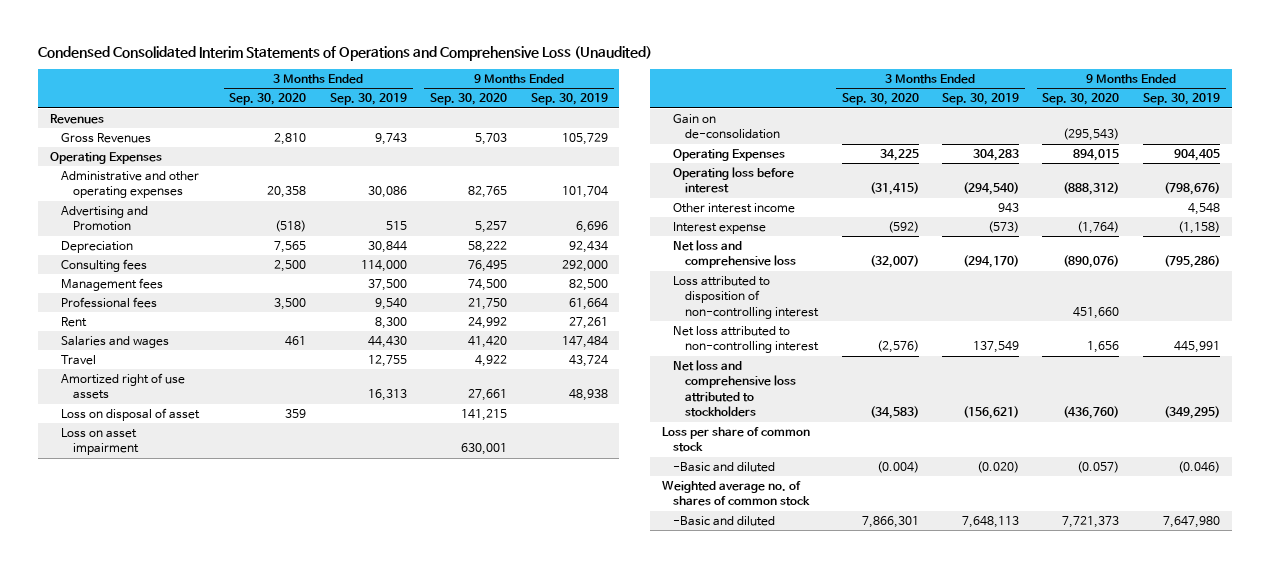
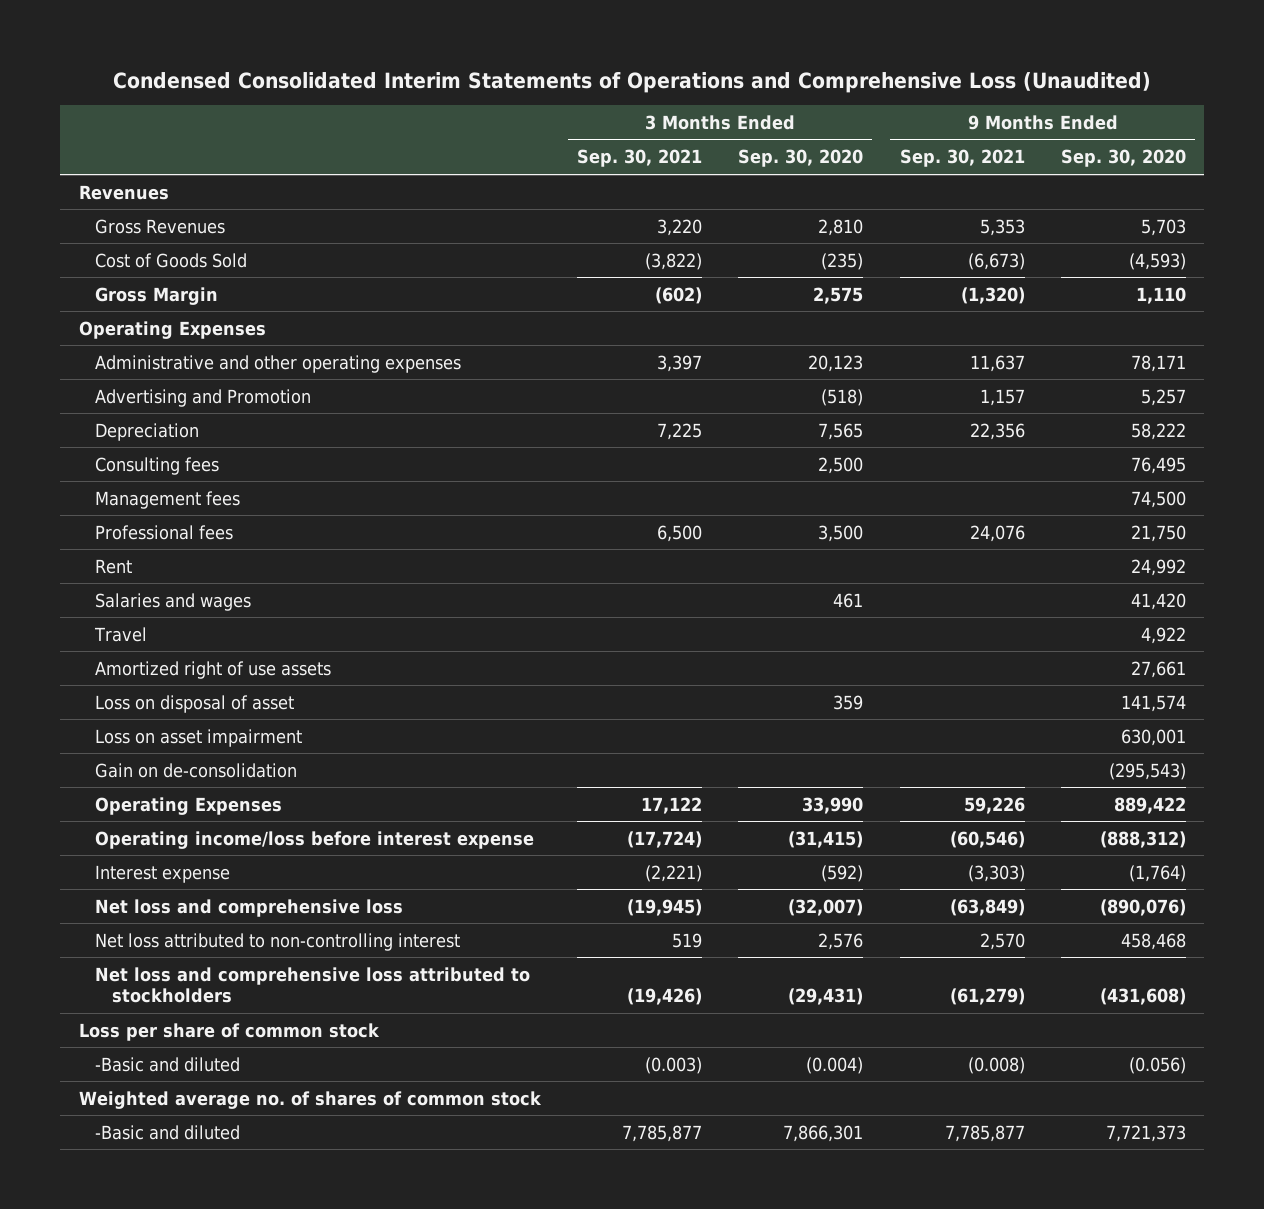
- | 3 Months Ended Sep. 30, 2020 | 3 Months Ended Sep. 30, 2019 | 9 Months Ended Sep. 30, 2020 | 9 Months Ended Sep. 30, 2019
+ | 3 Months Ended Sep. 30, 2021 | 3 Months Ended Sep. 30, 2020 | 9 Months Ended Sep. 30, 2021 | 9 Months Ended Sep. 30, 2020
+ Cost of Goods Sold | (3,822) | (235) | (6,673) | (4,593)
+ Gross Margin | (602) | 2,575 | (1,320) | 1,110
- Administrative and other operating expenses | 20,358 | 30,086 | 82,765 | 101,704
+ Administrative and other operating expenses | 3,397 | 20,123 | 11,637 | 78,171
- Loss on disposal of asset | 359 | | 141,215 |
+ Loss on disposal of asset | | 359 | | 141,574
- Operating Expenses | 34,225 | 304,283 | 894,015 | 904,405
- Operating loss before interest | (31,415) | (294,540) | (888,312) | (798,676)
- Other interest income | | 943 | | 4,548
+ Operating Expenses | 17,122 | 33,990 | 59,226 | 889,422
+ Operating income/loss before interest expense | (17,724) | (31,415) | (60,546) | (888,312)
- Loss attributed to disposition of non-controlling interest | | | 451,660 |
- Net loss attributed to non-controlling interest | (2,576) | 137,549 | 1,656 | 445,991
- Net loss and comprehensive loss attributed to stockholders | (34,583) | (156,621) | (436,760) | (349,295)
+ Net loss attributed to non-controlling interest | 519 | 2,576 | 2,570 | 458,468
+ Net loss and comprehensive loss attributed to stockholders | (19,426) | (29,431) | (61,279) | (431,608)
- -Basic and diluted | (0.004) | (0.020) | (0.057) | (0.046)
+ -Basic and diluted | (0.003) | (0.004) | (0.008) | (0.056)

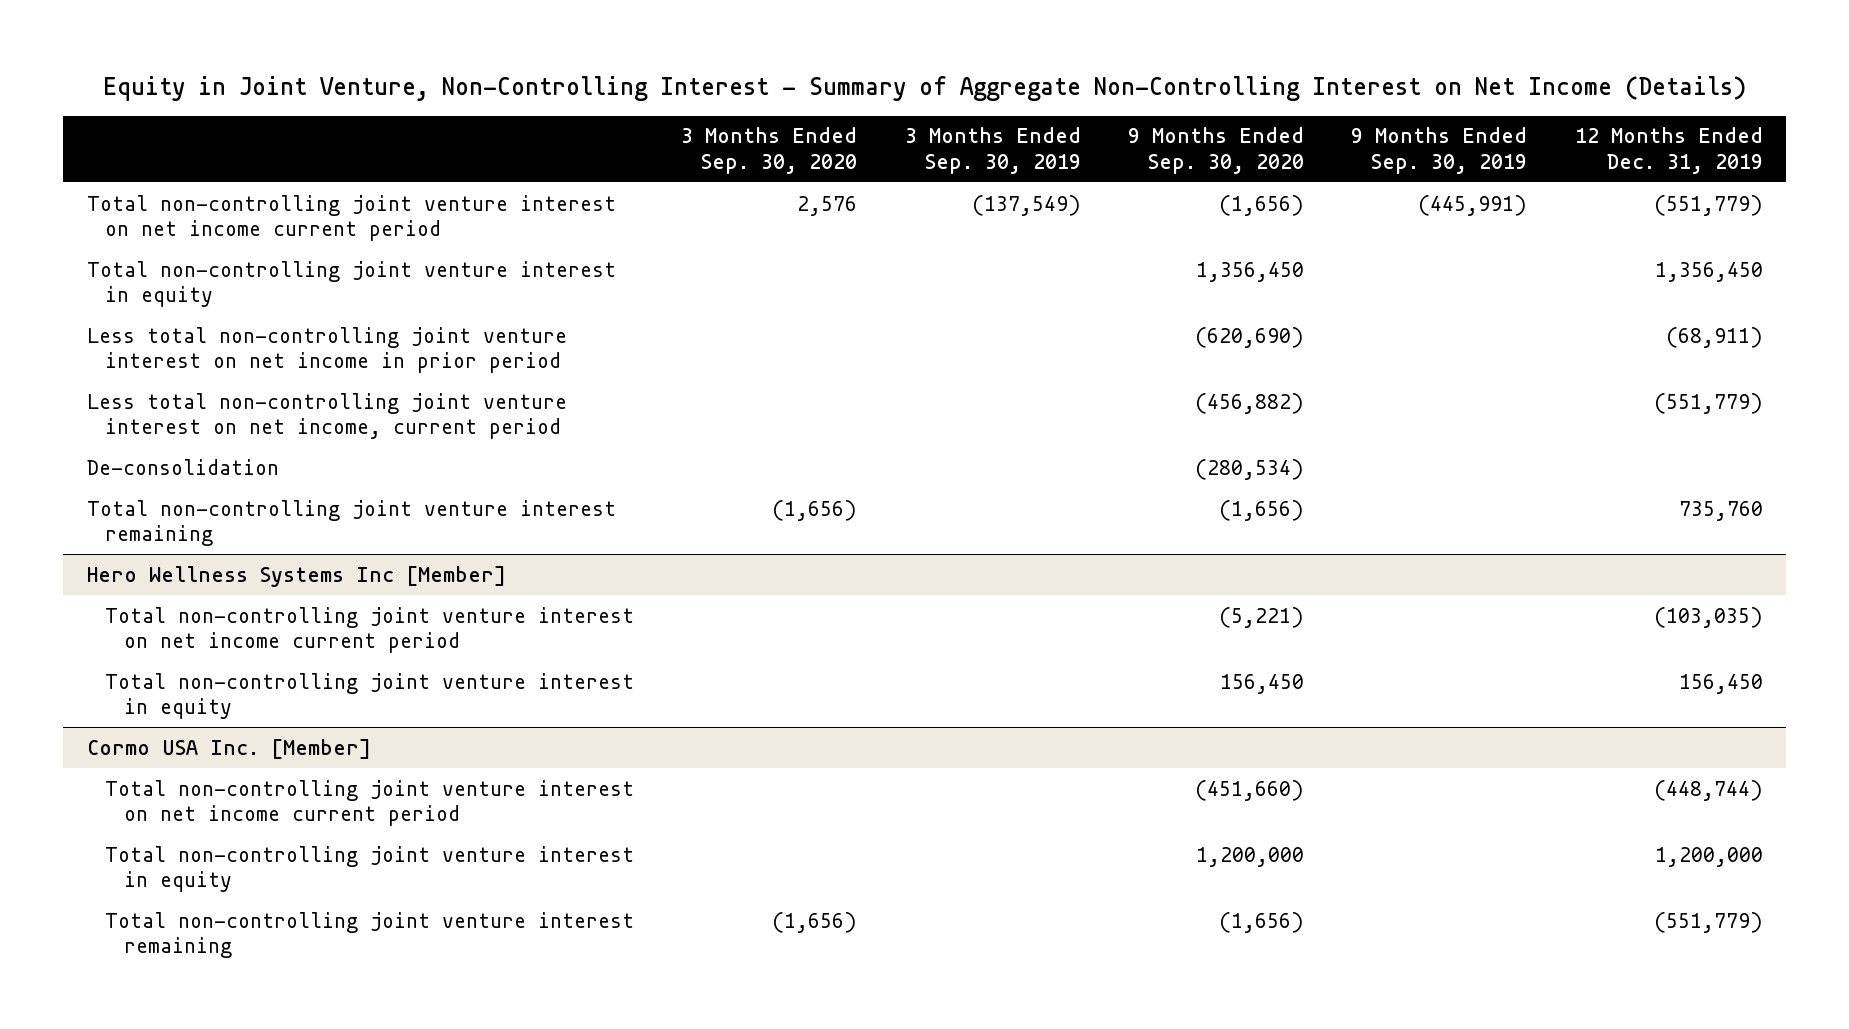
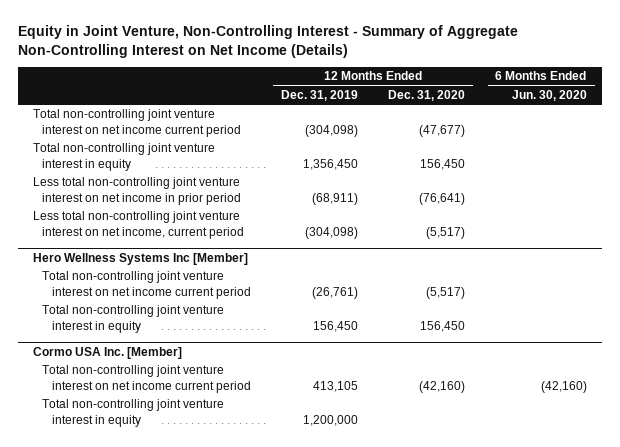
- | 3 Months Ended Sep. 30, 2020 | 3 Months Ended Sep. 30, 2019 | 9 Months Ended Sep. 30, 2020 | 9 Months Ended Sep. 30, 2019 | 12 Months Ended Dec. 31, 2019
+ | 12 Months Ended Dec. 31, 2019 | 12 Months Ended Dec. 31, 2020 | 6 Months Ended Jun. 30, 2020
- Total non-controlling joint venture interest on net income current period | 2,576 | (137,549) | (1,656) | (445,991) | (551,779)
+ Total non-controlling joint venture interest on net income current period | (304,098) | (47,677) |
- Less total non-controlling joint venture interest on net income, current period | | | (456,882) | | (551,779)
- De-consolidation | | | (280,534) | |
- Total non-controlling joint venture interest remaining | (1,656) | | (1,656) | | 735,760
+ Less total non-controlling joint venture interest on net income, current period | (304,098) | (5,517) |
@ Hero Wellness Systems Inc [Member]
- Total non-controlling joint venture interest on net income current period | | | (5,221) | | (103,035)
+ Total non-controlling joint venture interest on net income current period | (26,761) | (5,517) |
@ Cormo USA Inc. [Member]
- Total non-controlling joint venture interest on net income current period | | | (451,660) | | (448,744)
+ Total non-controlling joint venture interest on net income current period | 413,105 | (42,160) | (42,160)
- Total non-controlling joint venture interest remaining | (1,656) | | (1,656) | | (551,779)

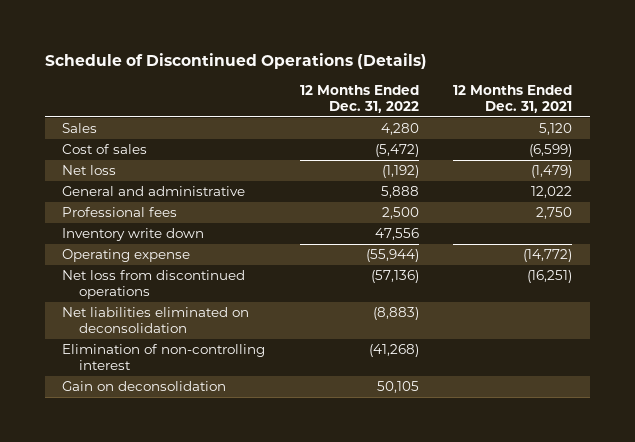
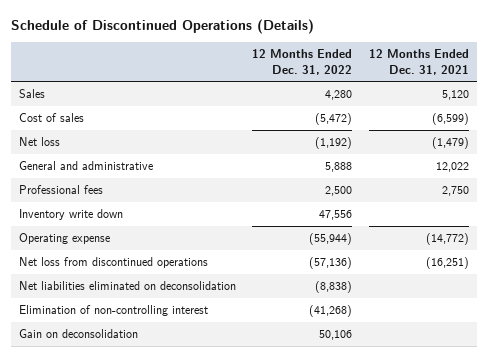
- Net liabilities eliminated on deconsolidation | (8,883) |
+ Net liabilities eliminated on deconsolidation | (8,838) |
- Gain on deconsolidation | 50,105 |
+ Gain on deconsolidation | 50,106 |

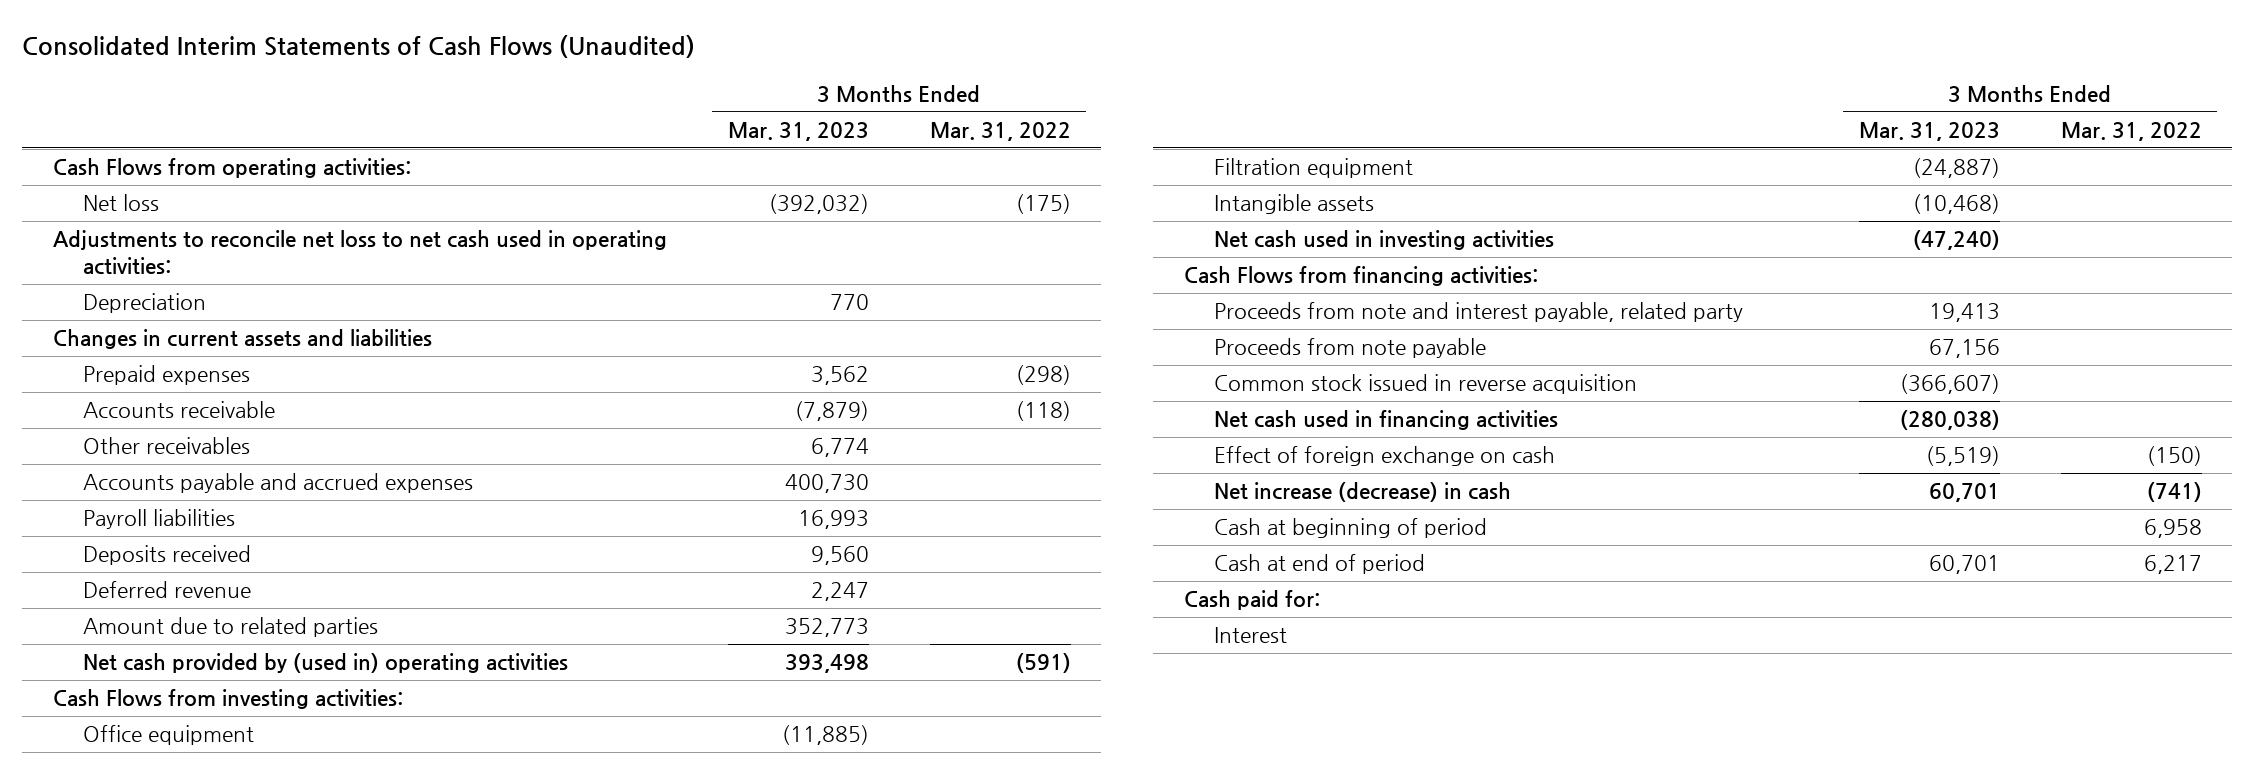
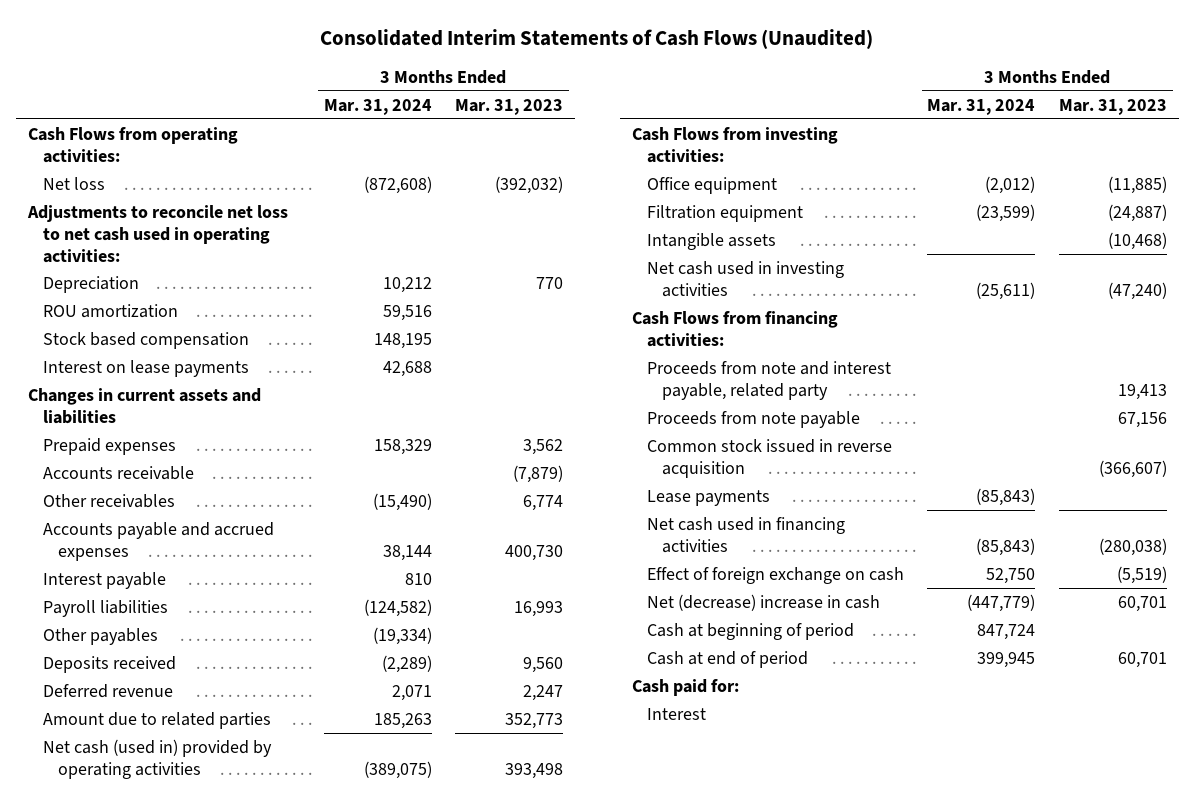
- | 3 Months Ended Mar. 31, 2023 | 3 Months Ended Mar. 31, 2022
+ | 3 Months Ended Mar. 31, 2024 | 3 Months Ended Mar. 31, 2023
+ ROU amortization | 59,516 |
+ Stock based compensation | 148,195 |
+ Interest on lease payments | 42,688 |
+ Interest payable | 810 |
+ Other payables | (19,334) |
- Net cash provided by (used in) operating activities | 393,498 | (591)
+ Net cash (used in) provided by operating activities | (389,075) | 393,498
+ Lease payments | (85,843) |
- Net increase (decrease) in cash | 60,701 | (741)
+ Net (decrease) increase in cash | (447,779) | 60,701

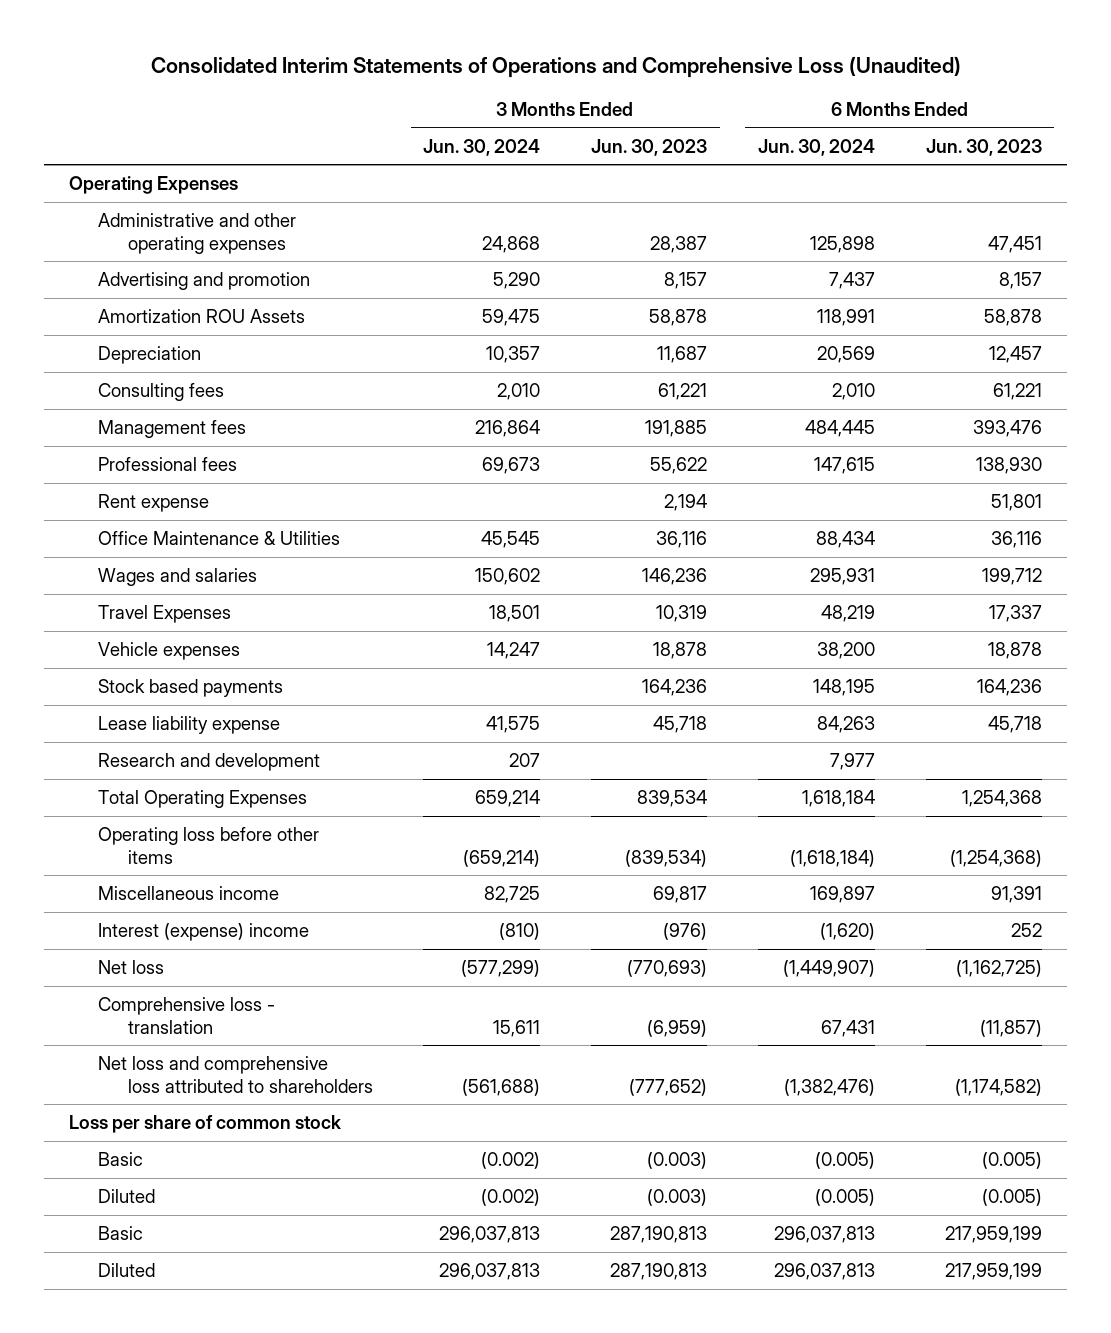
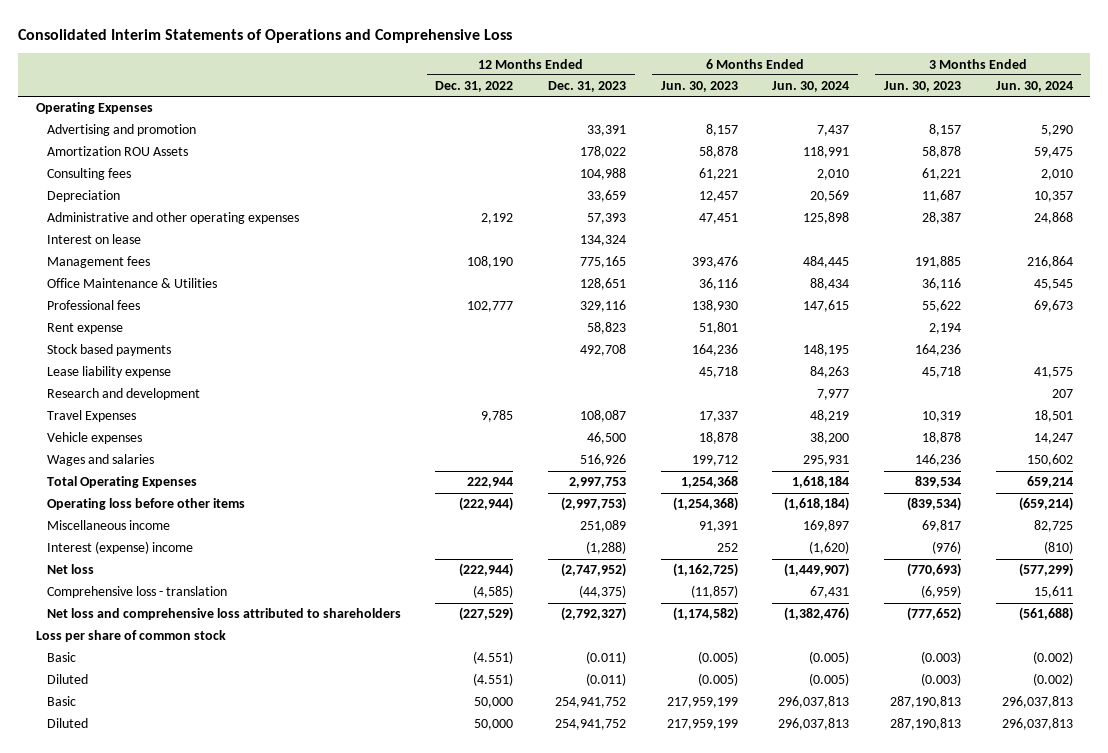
- Consolidated Interim Statements of Operations and Comprehensive Loss (Unaudited)
+ Consolidated Interim Statements of Operations and Comprehensive Loss
- | 3 Months Ended Jun. 30, 2024 | 3 Months Ended Jun. 30, 2023 | 6 Months Ended Jun. 30, 2024 | 6 Months Ended Jun. 30, 2023
+ | 12 Months Ended Dec. 31, 2022 | 12 Months Ended Dec. 31, 2023 | 6 Months Ended Jun. 30, 2023 | 6 Months Ended Jun. 30, 2024 | 3 Months Ended Jun. 30, 2023 | 3 Months Ended Jun. 30, 2024
moved down: Depreciation | | 33,659 | 12,457 | 20,569 | 11,687 | 10,357
moved down: Administrative and other operating expenses | 2,192 | 57,393 | 47,451 | 125,898 | 28,387 | 24,868
+ Interest on lease | | 134,324 | | | |
moved up: Office Maintenance & Utilities | | 128,651 | 36,116 | 88,434 | 36,116 | 45,545
moved down: Travel Expenses | 9,785 | 108,087 | 17,337 | 48,219 | 10,319 | 18,501
moved down: Vehicle expenses | | 46,500 | 18,878 | 38,200 | 18,878 | 14,247
moved down: Wages and salaries | | 516,926 | 199,712 | 295,931 | 146,236 | 150,602

